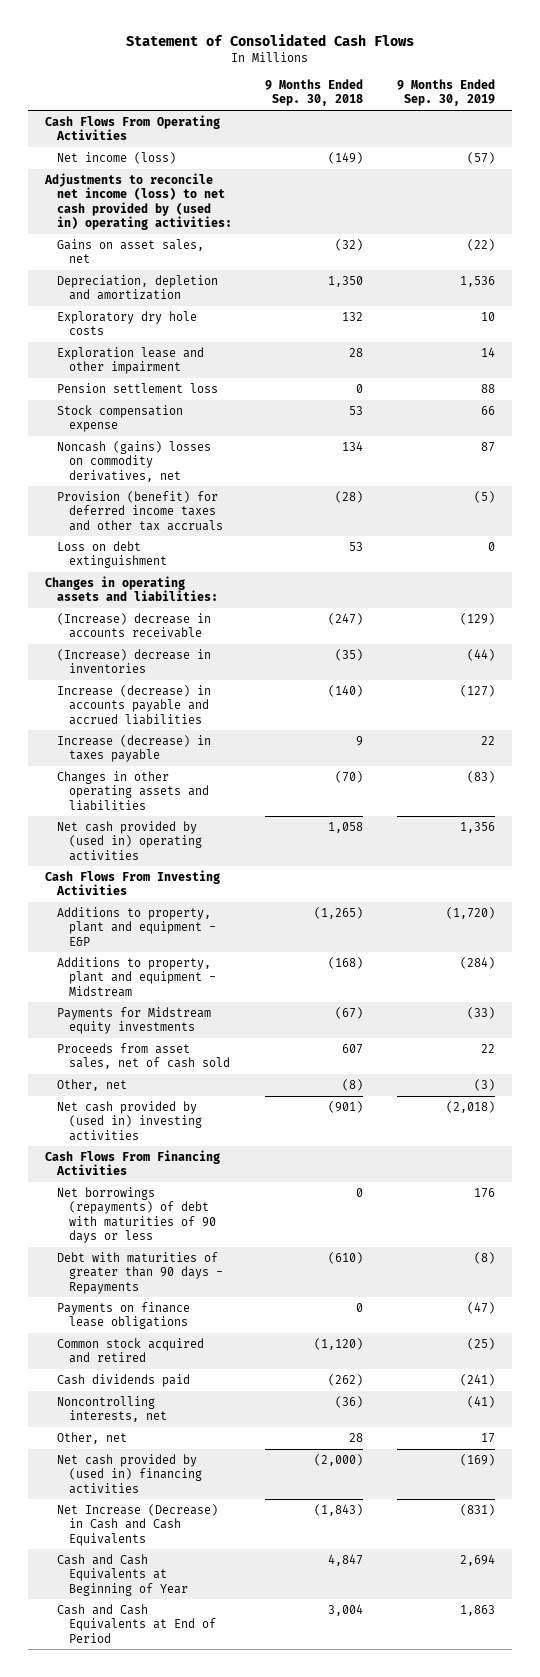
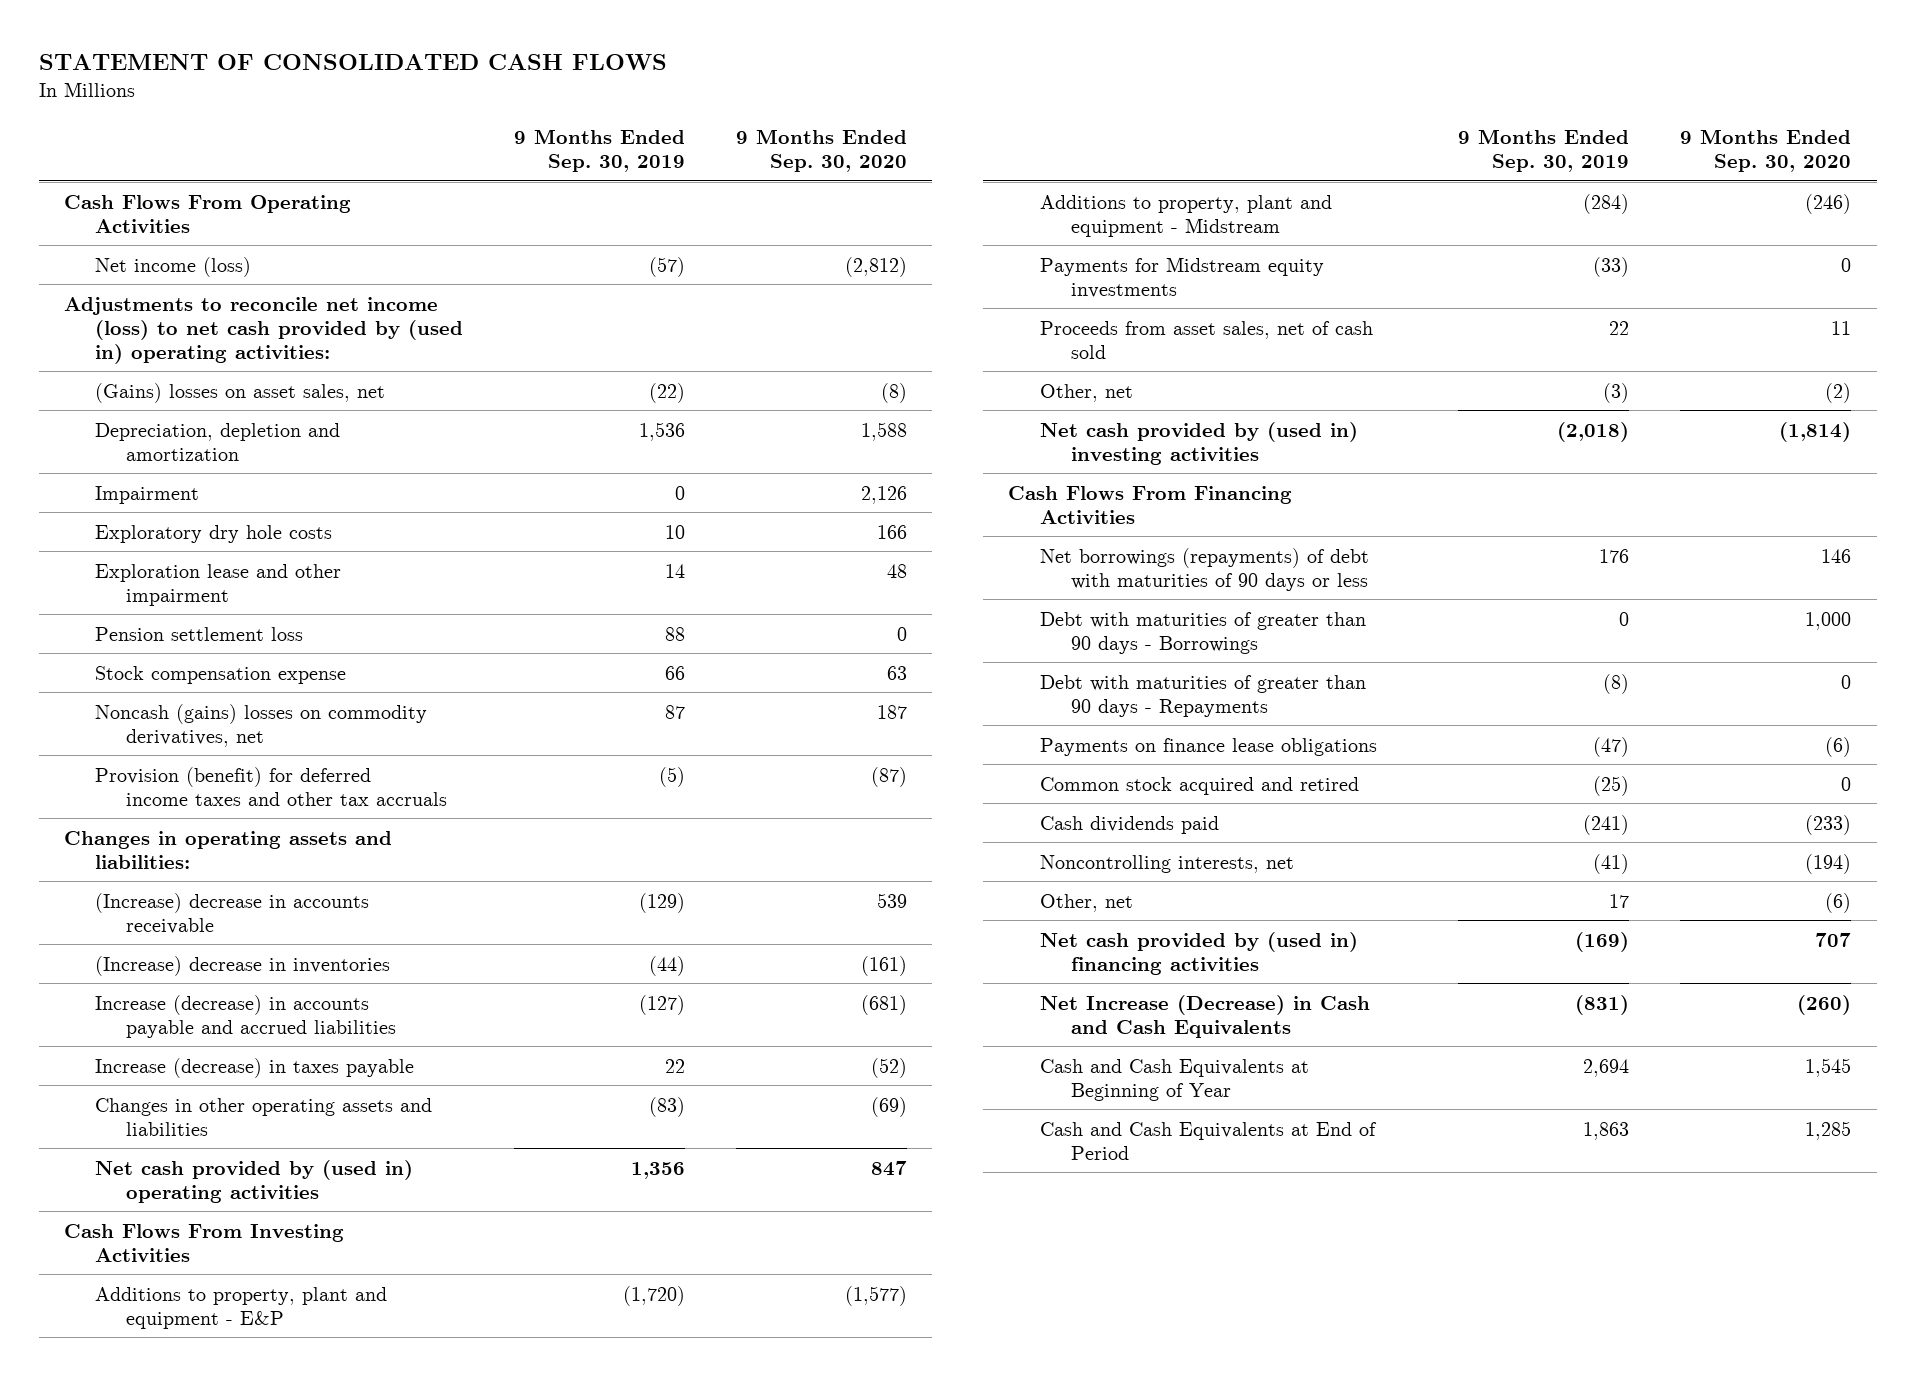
- Statement of Consolidated Cash Flows
+ STATEMENT OF CONSOLIDATED CASH FLOWS
- | 9 Months Ended Sep. 30, 2018 | 9 Months Ended Sep. 30, 2019
+ | 9 Months Ended Sep. 30, 2019 | 9 Months Ended Sep. 30, 2020
- Gains on asset sales, net | (32) | (22)
+ (Gains) losses on asset sales, net | (22) | (8)
+ Impairment | 0 | 2,126
- Loss on debt extinguishment | 53 | 0
+ Debt with maturities of greater than 90 days - Borrowings | 0 | 1,000

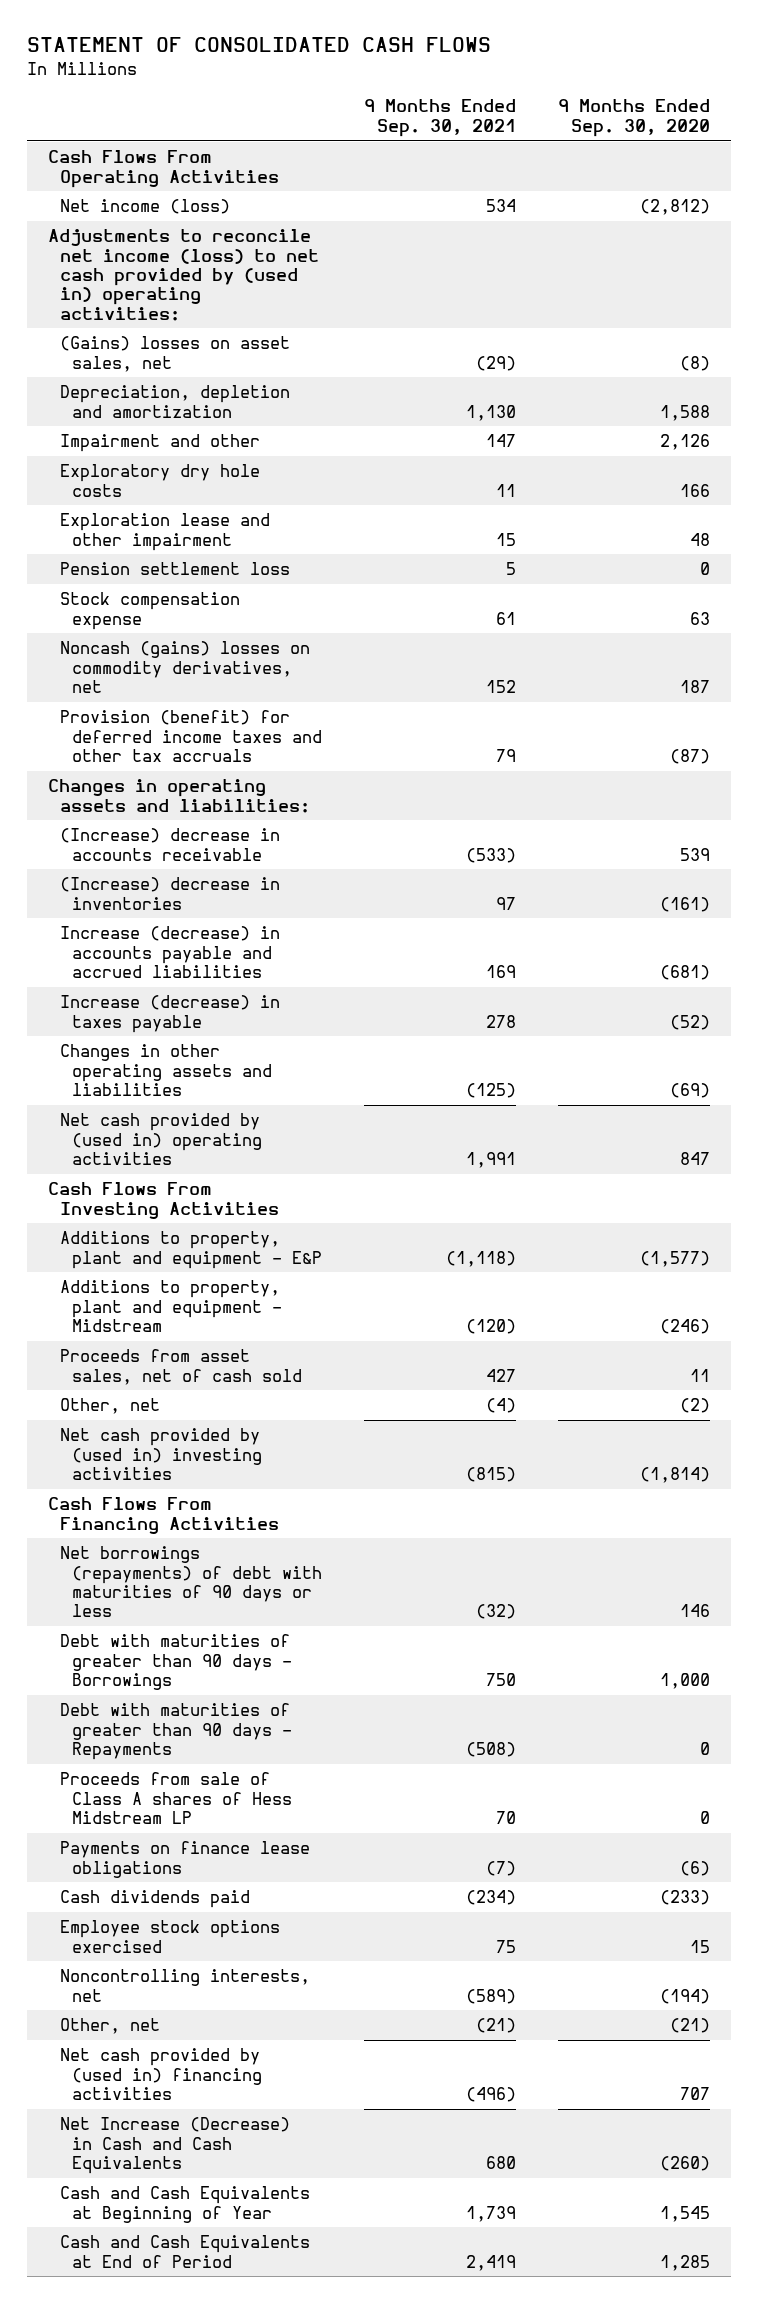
- | 9 Months Ended Sep. 30, 2019 | 9 Months Ended Sep. 30, 2020
+ | 9 Months Ended Sep. 30, 2021 | 9 Months Ended Sep. 30, 2020
- Impairment | 0 | 2,126
+ Impairment and other | 147 | 2,126
- Payments for Midstream equity investments | (33) | 0
+ Proceeds from sale of Class A shares of Hess Midstream LP | 70 | 0
- Common stock acquired and retired | (25) | 0
+ Employee stock options exercised | 75 | 15
- Other, net | 17 | (6)
+ Other, net | (21) | (21)

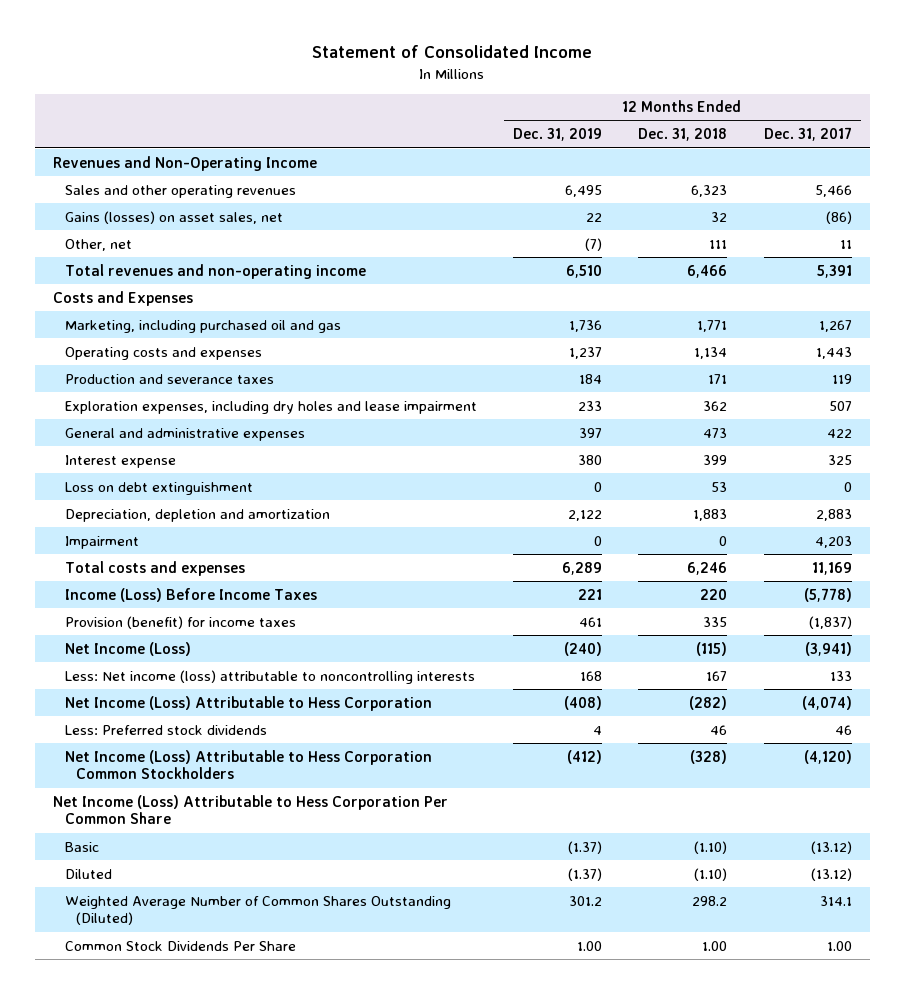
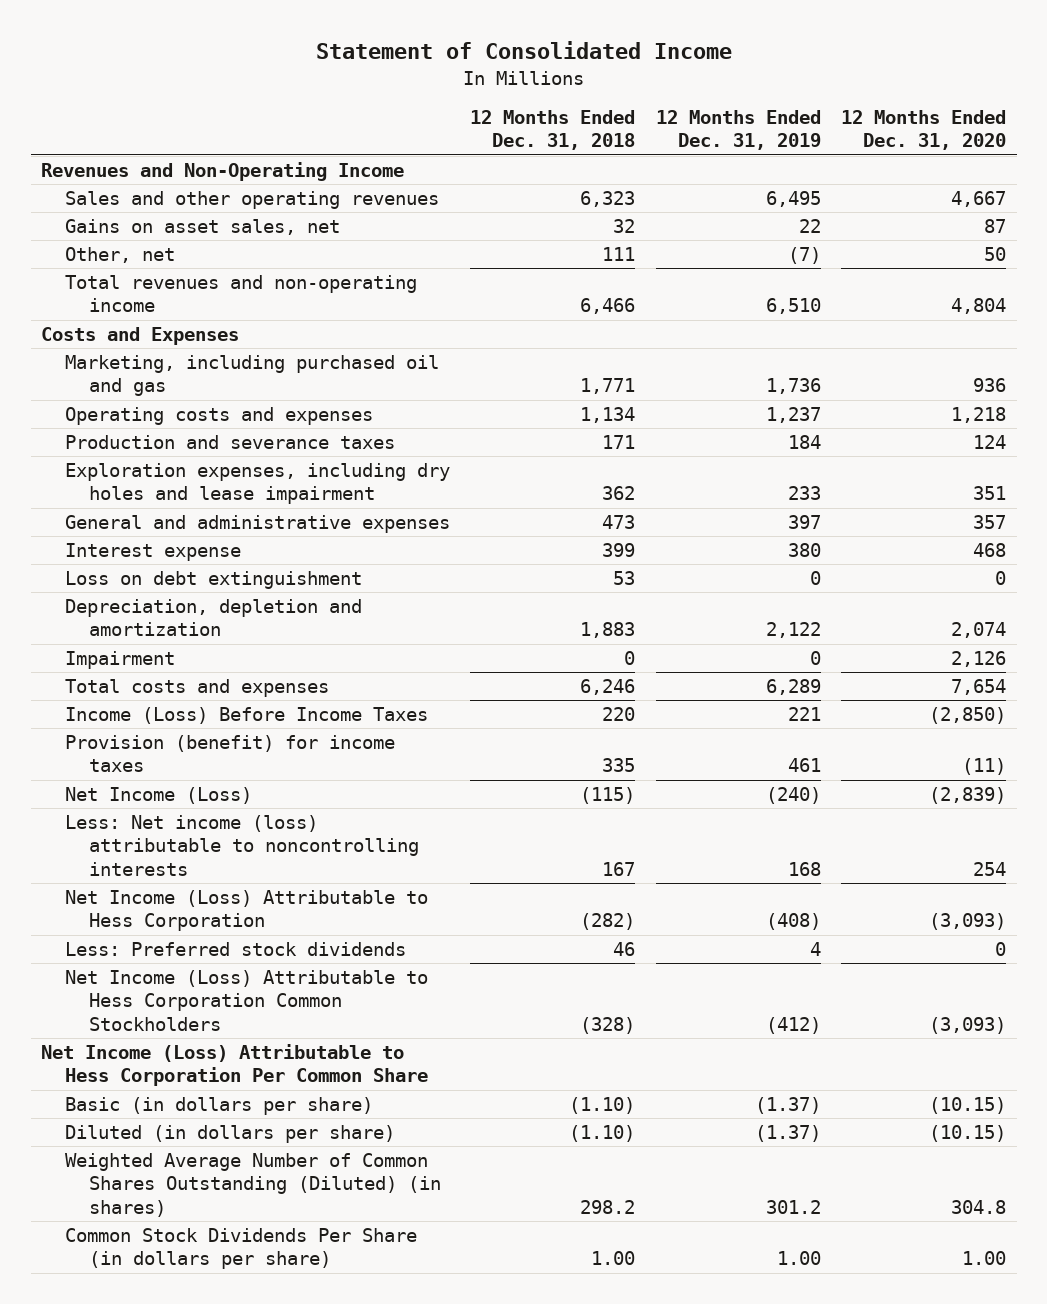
- | 12 Months Ended Dec. 31, 2019 | 12 Months Ended Dec. 31, 2018 | 12 Months Ended Dec. 31, 2017
+ | 12 Months Ended Dec. 31, 2018 | 12 Months Ended Dec. 31, 2019 | 12 Months Ended Dec. 31, 2020
- Gains (losses) on asset sales, net | 22 | 32 | (86)
+ Gains on asset sales, net | 32 | 22 | 87
- Basic | (1.37) | (1.10) | (13.12)
- Diluted | (1.37) | (1.10) | (13.12)
- Weighted Average Number of Common Shares Outstanding (Diluted) | 301.2 | 298.2 | 314.1
- Common Stock Dividends Per Share | 1.00 | 1.00 | 1.00
+ Basic (in dollars per share) | (1.10) | (1.37) | (10.15)
+ Diluted (in dollars per share) | (1.10) | (1.37) | (10.15)
+ Weighted Average Number of Common Shares Outstanding (Diluted) (in shares) | 298.2 | 301.2 | 304.8
+ Common Stock Dividends Per Share (in dollars per share) | 1.00 | 1.00 | 1.00

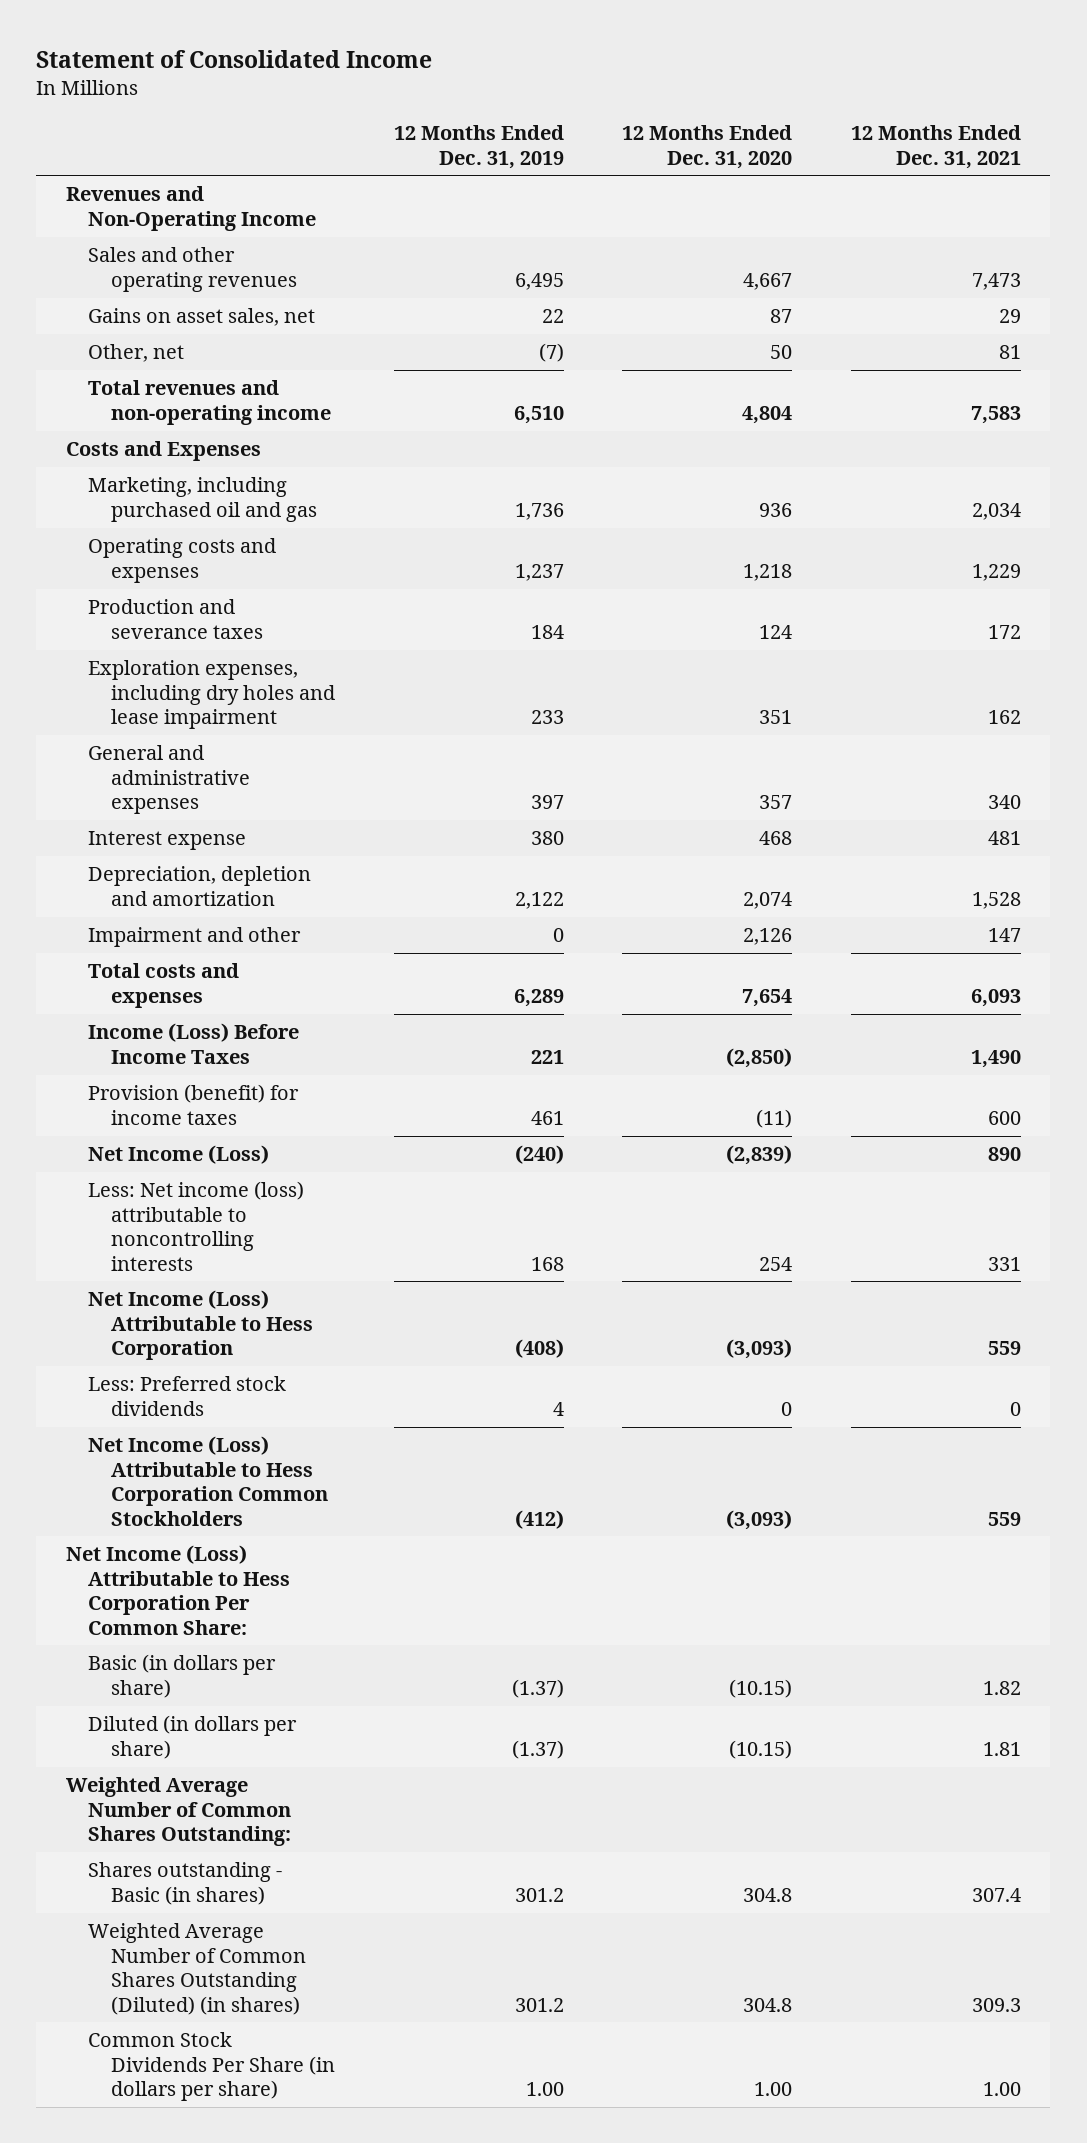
- | 12 Months Ended Dec. 31, 2018 | 12 Months Ended Dec. 31, 2019 | 12 Months Ended Dec. 31, 2020
+ | 12 Months Ended Dec. 31, 2019 | 12 Months Ended Dec. 31, 2020 | 12 Months Ended Dec. 31, 2021
- Loss on debt extinguishment | 53 | 0 | 0
- Impairment | 0 | 0 | 2,126
+ Impairment and other | 0 | 2,126 | 147
- Net Income (Loss) Attributable to Hess Corporation Per Common Share
+ Net Income (Loss) Attributable to Hess Corporation Per Common Share:
+ Weighted Average Number of Common Shares Outstanding:
+ Shares outstanding - Basic (in shares) | 301.2 | 304.8 | 307.4

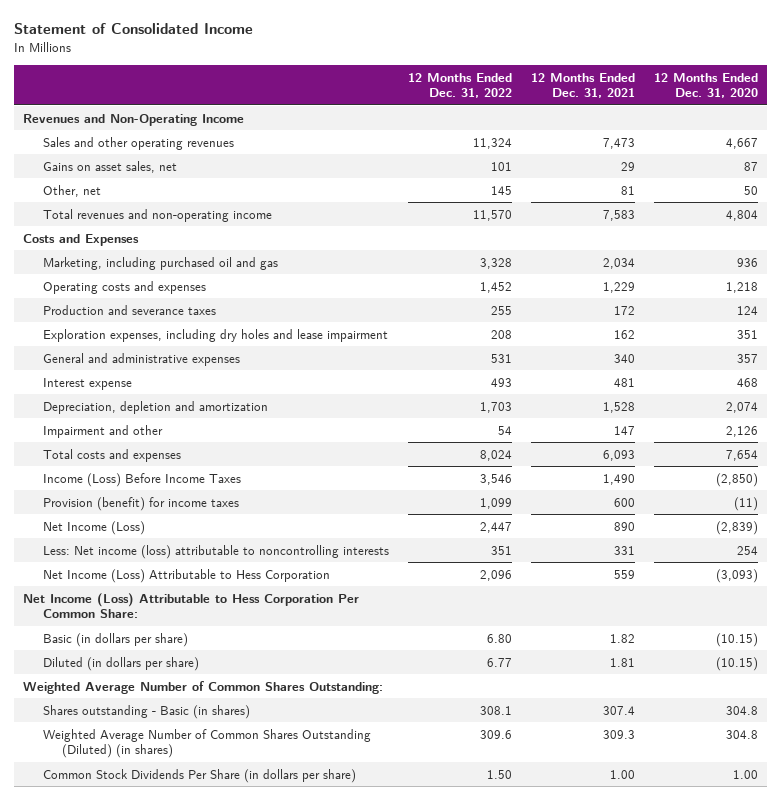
- | 12 Months Ended Dec. 31, 2019 | 12 Months Ended Dec. 31, 2020 | 12 Months Ended Dec. 31, 2021
+ | 12 Months Ended Dec. 31, 2022 | 12 Months Ended Dec. 31, 2021 | 12 Months Ended Dec. 31, 2020
- Less: Preferred stock dividends | 4 | 0 | 0
- Net Income (Loss) Attributable to Hess Corporation Common Stockholders | (412) | (3,093) | 559

